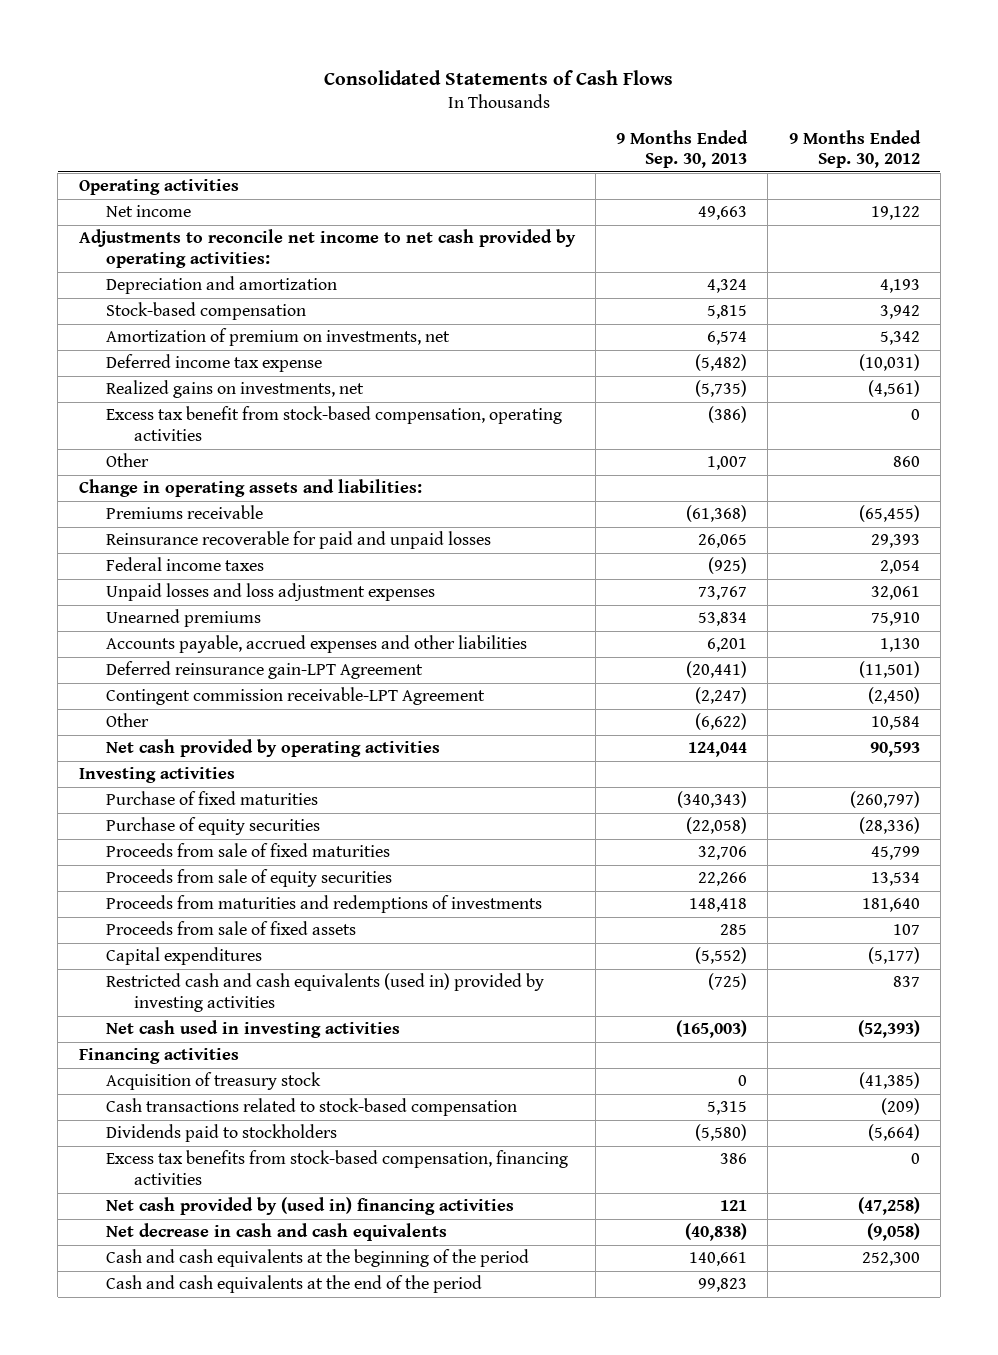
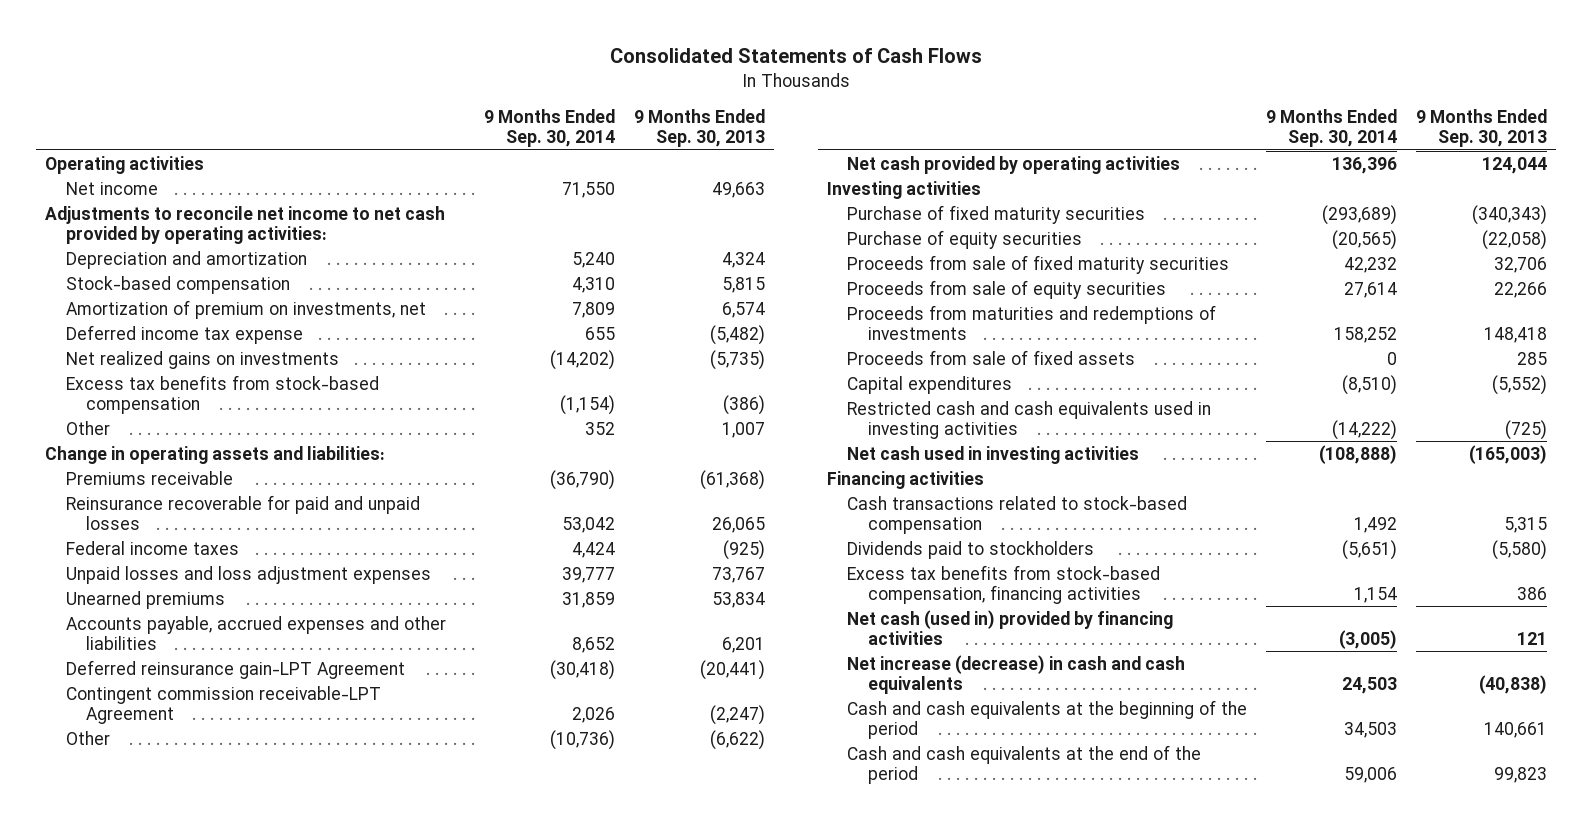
- | 9 Months Ended Sep. 30, 2013 | 9 Months Ended Sep. 30, 2012
+ | 9 Months Ended Sep. 30, 2014 | 9 Months Ended Sep. 30, 2013
- Realized gains on investments, net | (5,735) | (4,561)
- Excess tax benefit from stock-based compensation, operating activities | (386) | 0
+ Net realized gains on investments | (14,202) | (5,735)
+ Excess tax benefits from stock-based compensation | (1,154) | (386)
- Purchase of fixed maturities | (340,343) | (260,797)
+ Purchase of fixed maturity securities | (293,689) | (340,343)
- Proceeds from sale of fixed maturities | 32,706 | 45,799
+ Proceeds from sale of fixed maturity securities | 42,232 | 32,706
- Restricted cash and cash equivalents (used in) provided by investing activities | (725) | 837
+ Restricted cash and cash equivalents used in investing activities | (14,222) | (725)
- Acquisition of treasury stock | 0 | (41,385)
- Net cash provided by (used in) financing activities | 121 | (47,258)
- Net decrease in cash and cash equivalents | (40,838) | (9,058)
+ Net cash (used in) provided by financing activities | (3,005) | 121
+ Net increase (decrease) in cash and cash equivalents | 24,503 | (40,838)

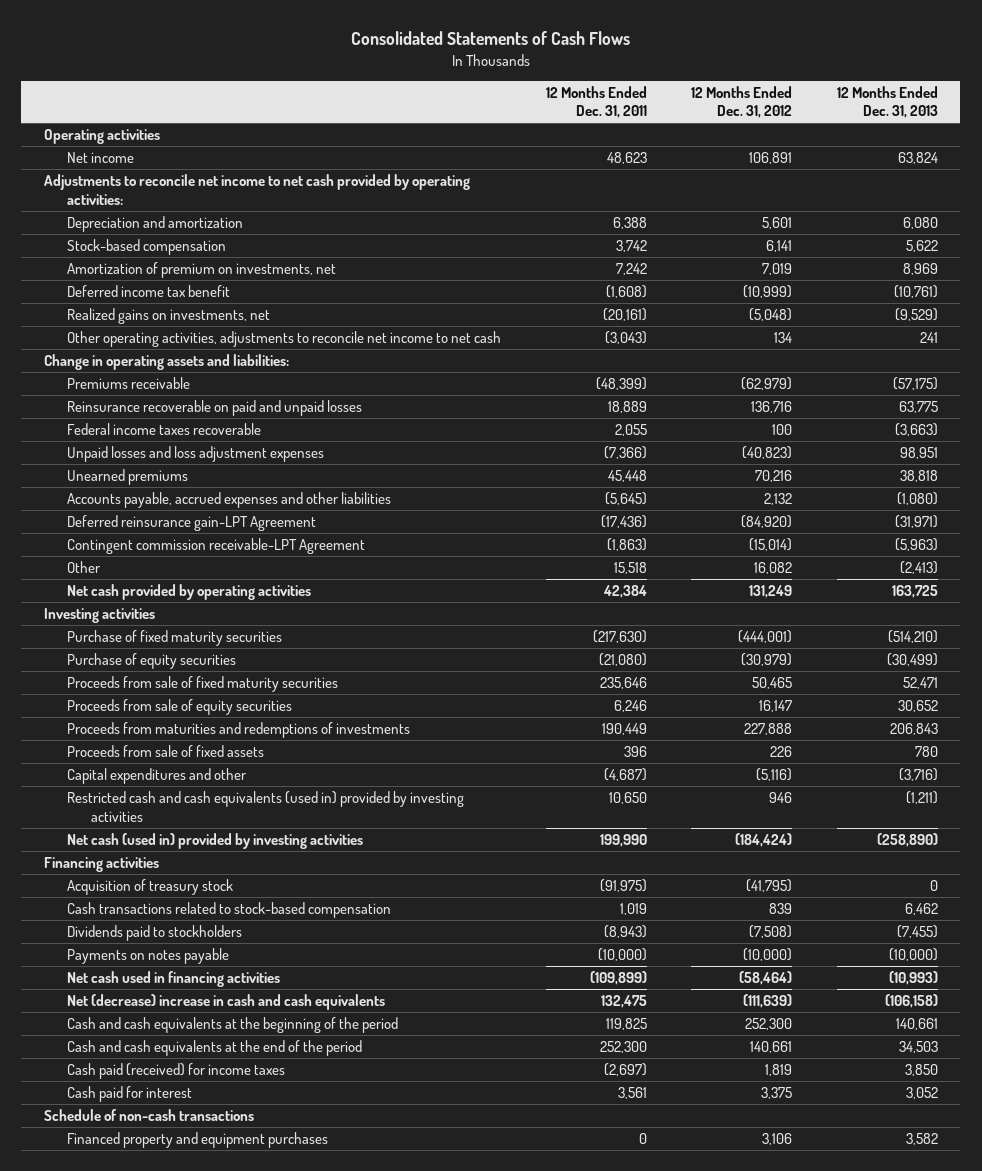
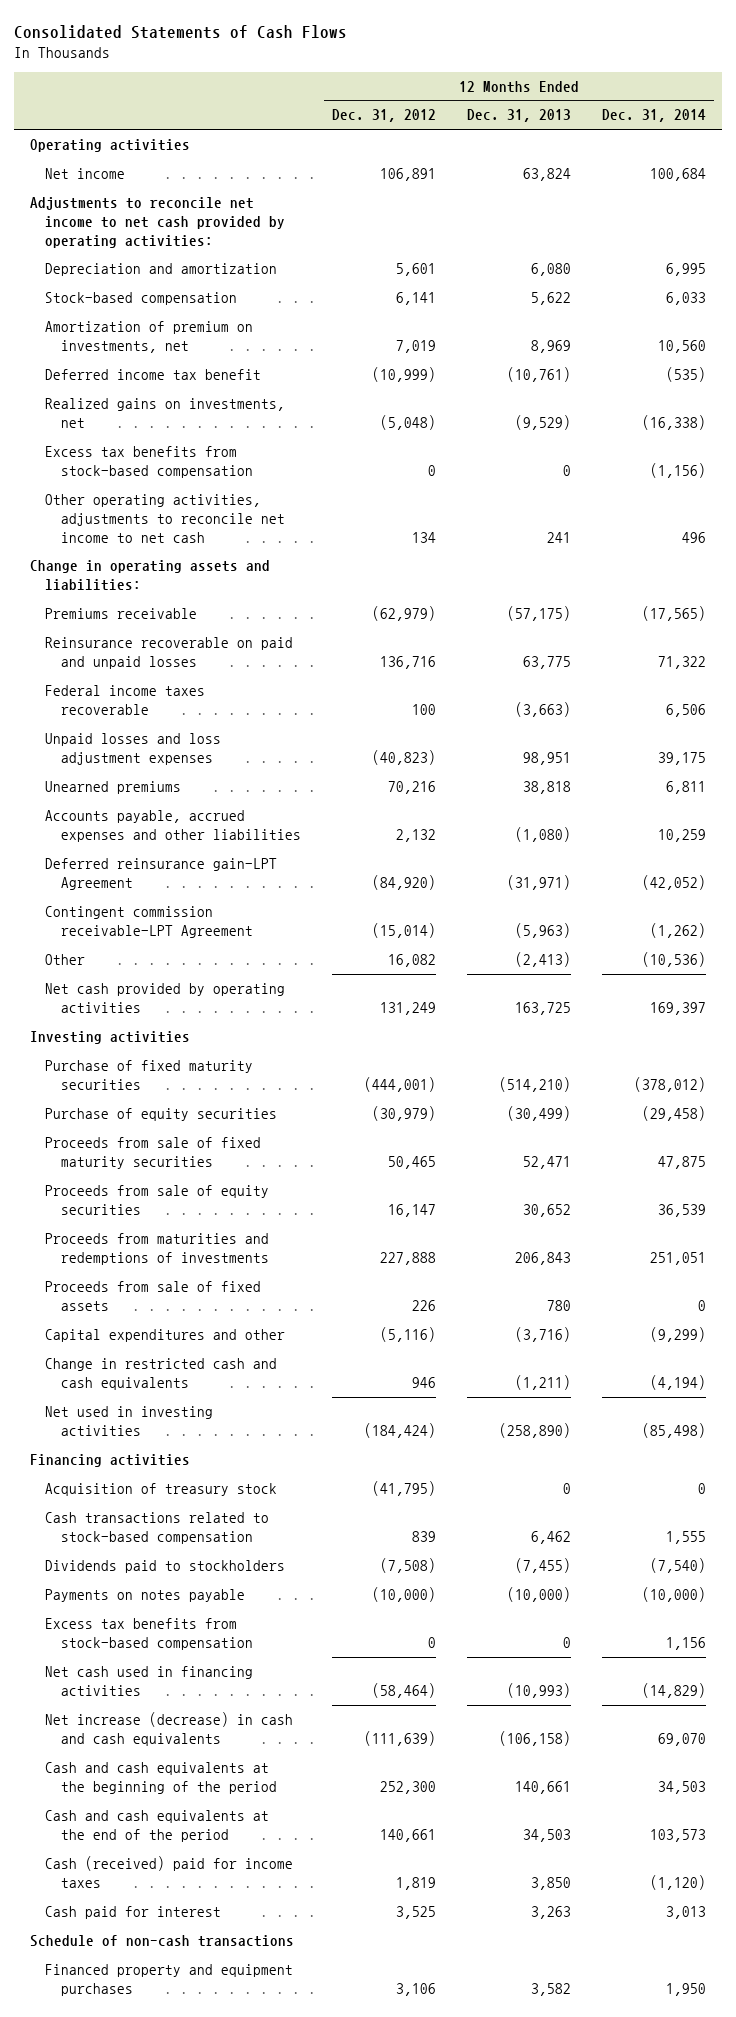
- | 12 Months Ended Dec. 31, 2011 | 12 Months Ended Dec. 31, 2012 | 12 Months Ended Dec. 31, 2013
+ | 12 Months Ended Dec. 31, 2012 | 12 Months Ended Dec. 31, 2013 | 12 Months Ended Dec. 31, 2014
+ Excess tax benefits from stock-based compensation | 0 | 0 | (1,156)
- Restricted cash and cash equivalents (used in) provided by investing activities | 10,650 | 946 | (1,211)
- Net cash (used in) provided by investing activities | 199,990 | (184,424) | (258,890)
+ Change in restricted cash and cash equivalents | 946 | (1,211) | (4,194)
+ Net used in investing activities | (184,424) | (258,890) | (85,498)
+ Excess tax benefits from stock-based compensation | 0 | 0 | 1,156
- Net (decrease) increase in cash and cash equivalents | 132,475 | (111,639) | (106,158)
+ Net increase (decrease) in cash and cash equivalents | (111,639) | (106,158) | 69,070
- Cash paid (received) for income taxes | (2,697) | 1,819 | 3,850
- Cash paid for interest | 3,561 | 3,375 | 3,052
+ Cash (received) paid for income taxes | 1,819 | 3,850 | (1,120)
+ Cash paid for interest | 3,525 | 3,263 | 3,013

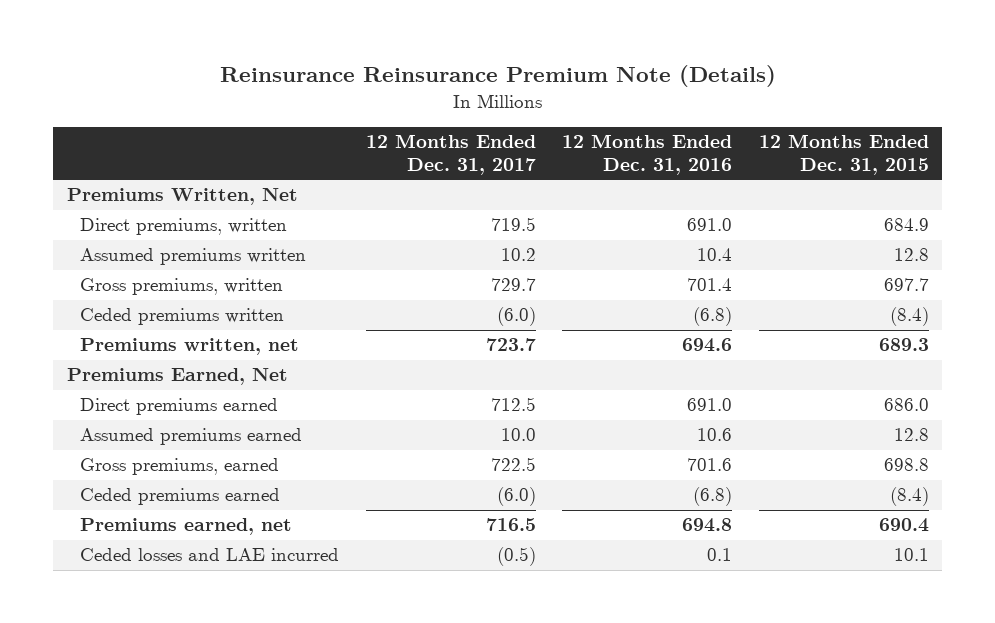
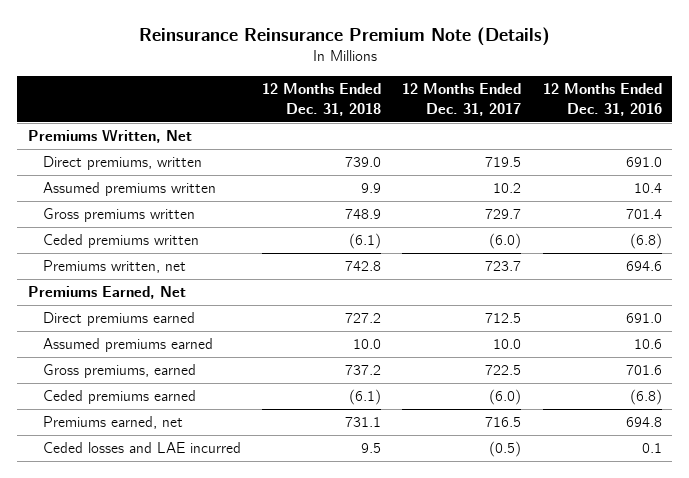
- | 12 Months Ended Dec. 31, 2017 | 12 Months Ended Dec. 31, 2016 | 12 Months Ended Dec. 31, 2015
+ | 12 Months Ended Dec. 31, 2018 | 12 Months Ended Dec. 31, 2017 | 12 Months Ended Dec. 31, 2016
- Gross premiums, written | 729.7 | 701.4 | 697.7
+ Gross premiums written | 748.9 | 729.7 | 701.4

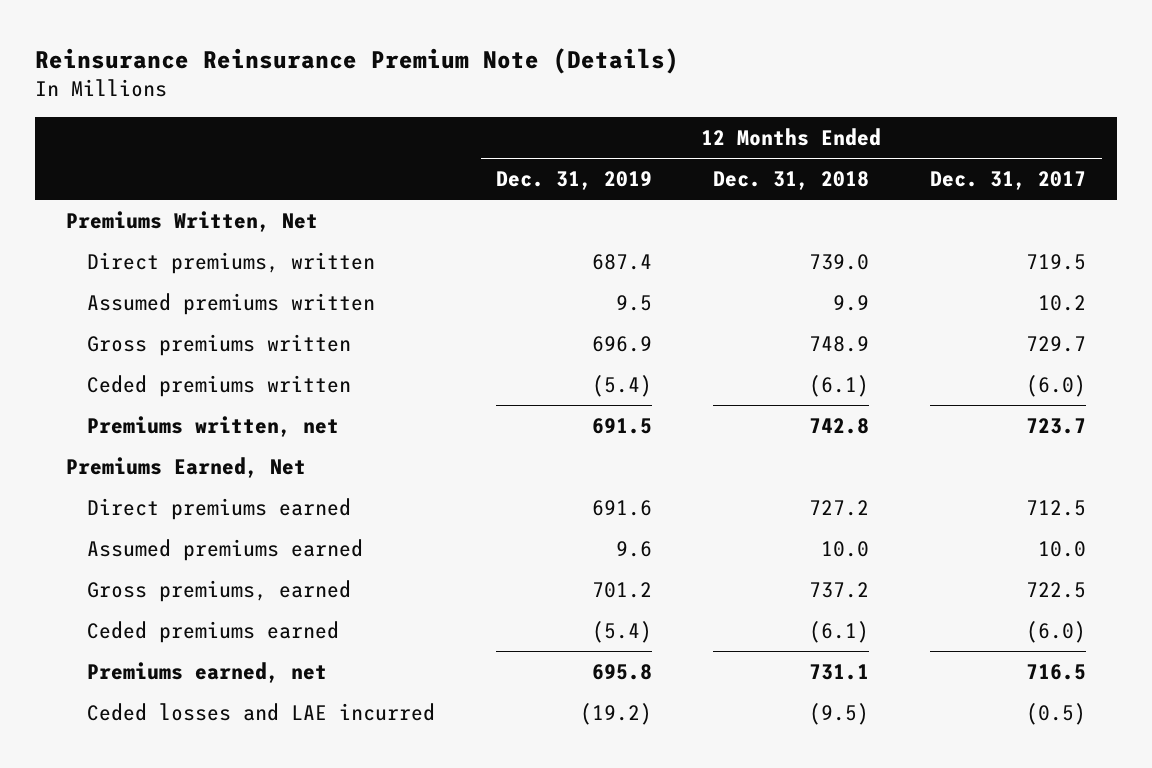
- | 12 Months Ended Dec. 31, 2018 | 12 Months Ended Dec. 31, 2017 | 12 Months Ended Dec. 31, 2016
+ | 12 Months Ended Dec. 31, 2019 | 12 Months Ended Dec. 31, 2018 | 12 Months Ended Dec. 31, 2017
- Ceded losses and LAE incurred | 9.5 | (0.5) | 0.1
+ Ceded losses and LAE incurred | (19.2) | (9.5) | (0.5)

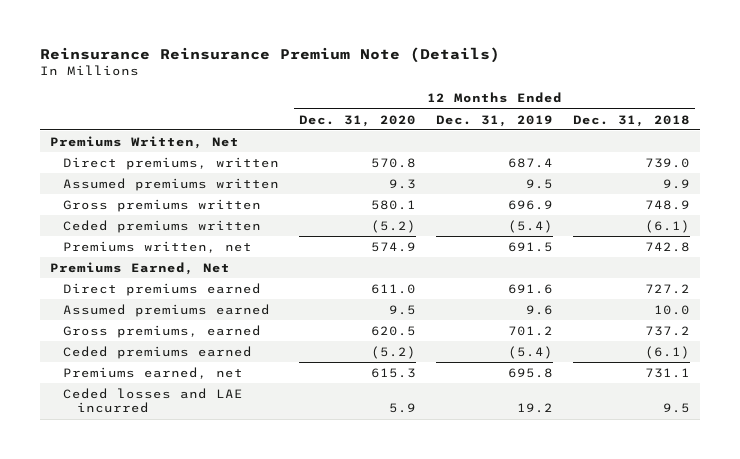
- | 12 Months Ended Dec. 31, 2019 | 12 Months Ended Dec. 31, 2018 | 12 Months Ended Dec. 31, 2017
+ | 12 Months Ended Dec. 31, 2020 | 12 Months Ended Dec. 31, 2019 | 12 Months Ended Dec. 31, 2018
- Ceded losses and LAE incurred | (19.2) | (9.5) | (0.5)
+ Ceded losses and LAE incurred | 5.9 | 19.2 | 9.5

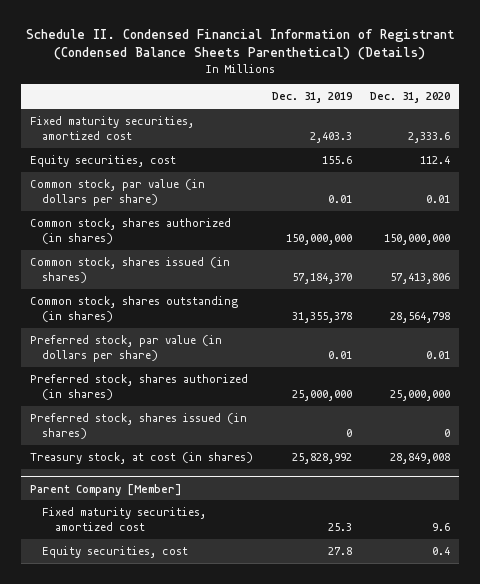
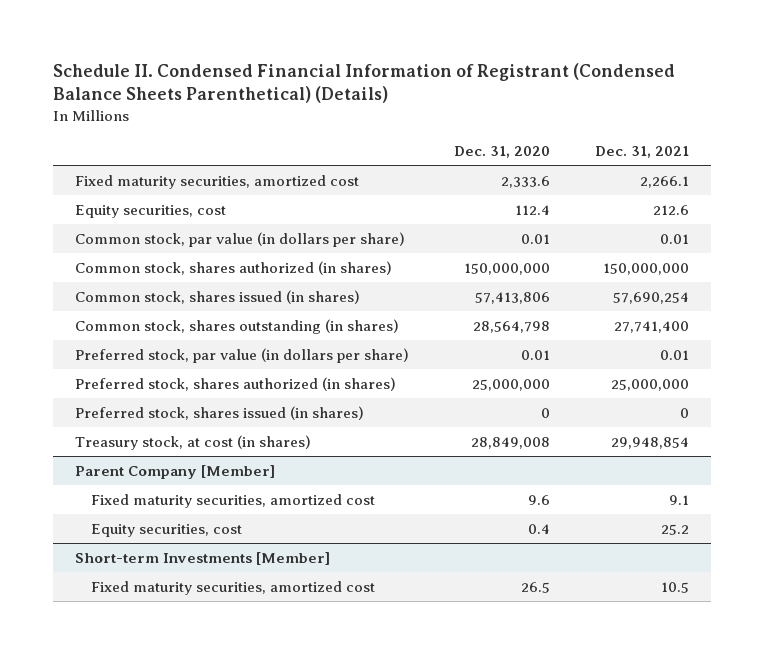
- | Dec. 31, 2019 | Dec. 31, 2020
+ | Dec. 31, 2020 | Dec. 31, 2021
+ Short-term Investments [Member]
+ Fixed maturity securities, amortized cost | 26.5 | 10.5

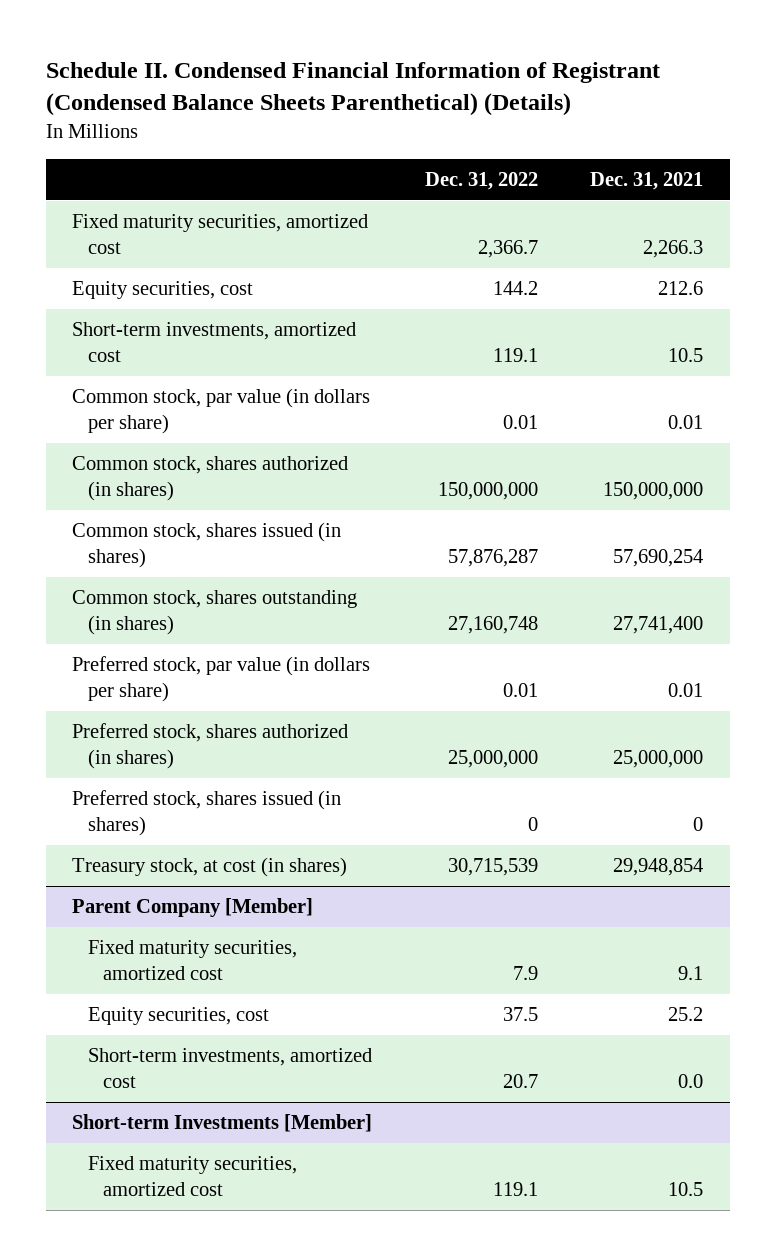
- | Dec. 31, 2020 | Dec. 31, 2021
+ | Dec. 31, 2022 | Dec. 31, 2021
- Fixed maturity securities, amortized cost | 2,333.6 | 2,266.1
+ Fixed maturity securities, amortized cost | 2,366.7 | 2,266.3
+ Short-term investments, amortized cost | 119.1 | 10.5
@ Parent Company [Member]
+ Short-term investments, amortized cost | 20.7 | 0.0

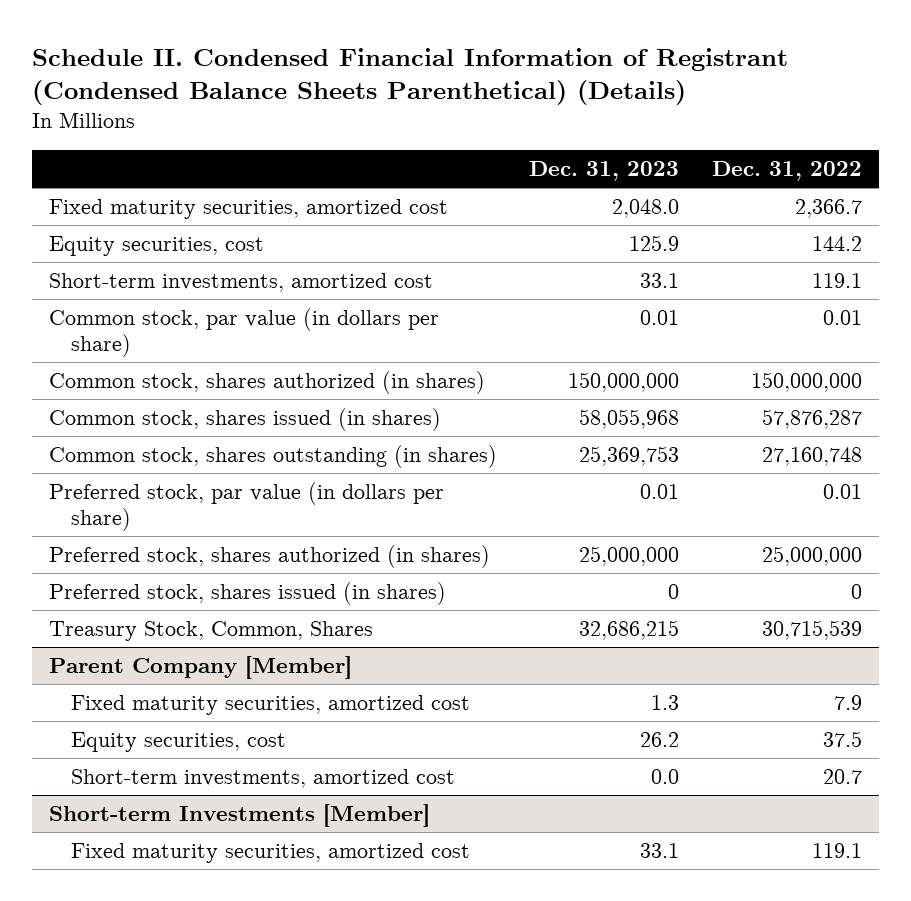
- | Dec. 31, 2022 | Dec. 31, 2021
+ | Dec. 31, 2023 | Dec. 31, 2022
- Treasury stock, at cost (in shares) | 30,715,539 | 29,948,854
+ Treasury Stock, Common, Shares | 32,686,215 | 30,715,539

